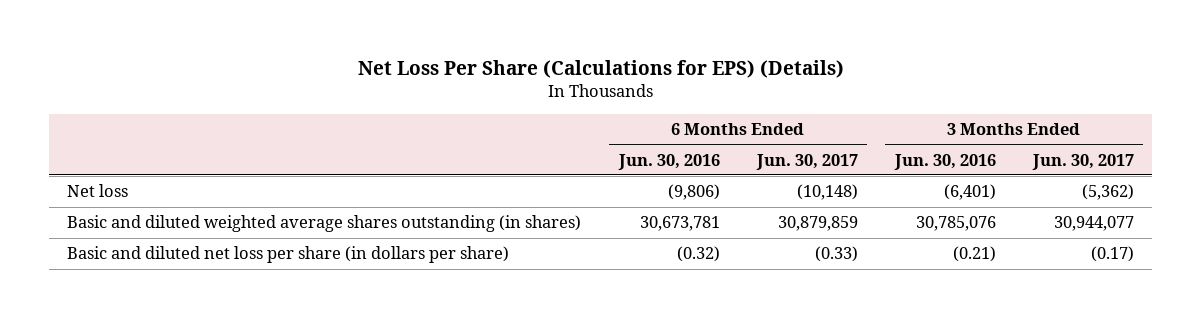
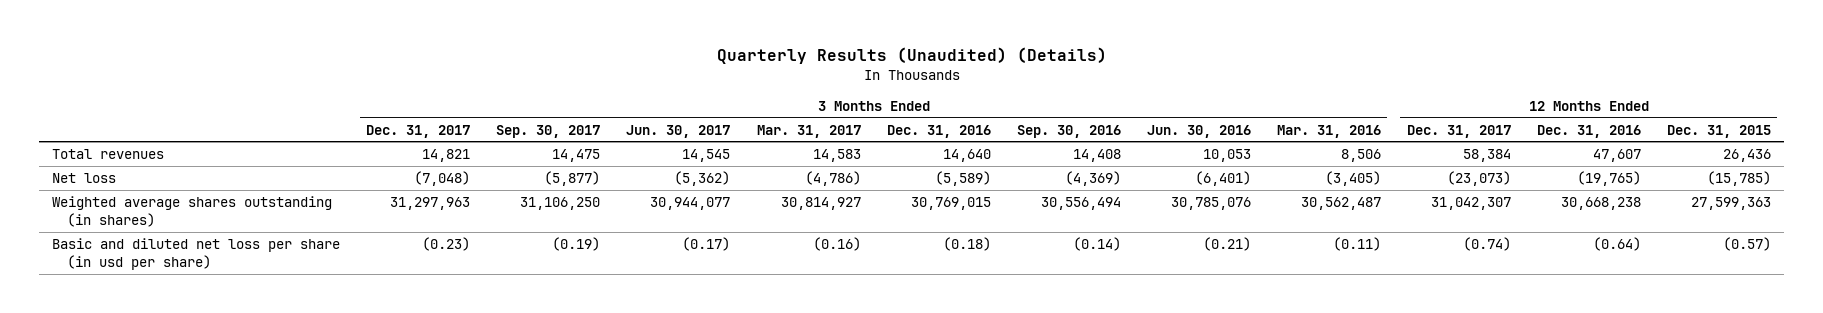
- Net Loss Per Share (Calculations for EPS) (Details)
+ Quarterly Results (Unaudited) (Details)
- | 6 Months Ended Jun. 30, 2016 | 6 Months Ended Jun. 30, 2017 | 3 Months Ended Jun. 30, 2016 | 3 Months Ended Jun. 30, 2017
+ | 3 Months Ended Dec. 31, 2017 | 3 Months Ended Sep. 30, 2017 | 3 Months Ended Jun. 30, 2017 | 3 Months Ended Mar. 31, 2017 | 3 Months Ended Dec. 31, 2016 | 3 Months Ended Sep. 30, 2016 | 3 Months Ended Jun. 30, 2016 | 3 Months Ended Mar. 31, 2016 | 12 Months Ended Dec. 31, 2017 | 12 Months Ended Dec. 31, 2016 | 12 Months Ended Dec. 31, 2015
+ Total revenues | 14,821 | 14,475 | 14,545 | 14,583 | 14,640 | 14,408 | 10,053 | 8,506 | 58,384 | 47,607 | 26,436
- Basic and diluted weighted average shares outstanding (in shares) | 30,673,781 | 30,879,859 | 30,785,076 | 30,944,077
- Basic and diluted net loss per share (in dollars per share) | (0.32) | (0.33) | (0.21) | (0.17)
+ Weighted average shares outstanding (in shares) | 31,297,963 | 31,106,250 | 30,944,077 | 30,814,927 | 30,769,015 | 30,556,494 | 30,785,076 | 30,562,487 | 31,042,307 | 30,668,238 | 27,599,363
+ Basic and diluted net loss per share (in usd per share) | (0.23) | (0.19) | (0.17) | (0.16) | (0.18) | (0.14) | (0.21) | (0.11) | (0.74) | (0.64) | (0.57)

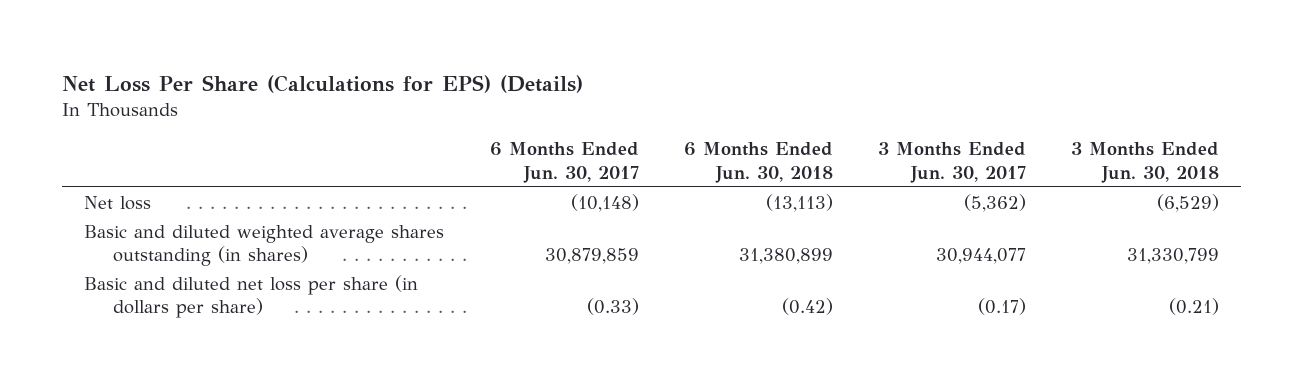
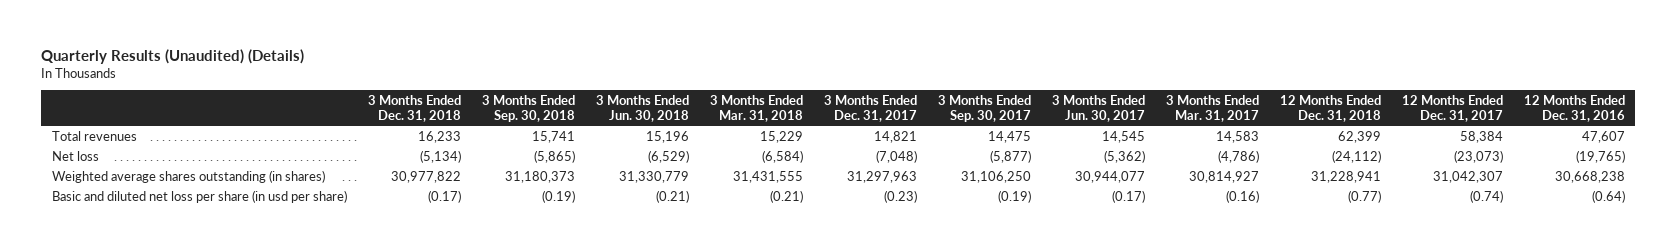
- Net Loss Per Share (Calculations for EPS) (Details)
+ Quarterly Results (Unaudited) (Details)
- | 6 Months Ended Jun. 30, 2017 | 6 Months Ended Jun. 30, 2018 | 3 Months Ended Jun. 30, 2017 | 3 Months Ended Jun. 30, 2018
+ | 3 Months Ended Dec. 31, 2018 | 3 Months Ended Sep. 30, 2018 | 3 Months Ended Jun. 30, 2018 | 3 Months Ended Mar. 31, 2018 | 3 Months Ended Dec. 31, 2017 | 3 Months Ended Sep. 30, 2017 | 3 Months Ended Jun. 30, 2017 | 3 Months Ended Mar. 31, 2017 | 12 Months Ended Dec. 31, 2018 | 12 Months Ended Dec. 31, 2017 | 12 Months Ended Dec. 31, 2016
+ Total revenues | 16,233 | 15,741 | 15,196 | 15,229 | 14,821 | 14,475 | 14,545 | 14,583 | 62,399 | 58,384 | 47,607
- Basic and diluted weighted average shares outstanding (in shares) | 30,879,859 | 31,380,899 | 30,944,077 | 31,330,799
- Basic and diluted net loss per share (in dollars per share) | (0.33) | (0.42) | (0.17) | (0.21)
+ Weighted average shares outstanding (in shares) | 30,977,822 | 31,180,373 | 31,330,779 | 31,431,555 | 31,297,963 | 31,106,250 | 30,944,077 | 30,814,927 | 31,228,941 | 31,042,307 | 30,668,238
+ Basic and diluted net loss per share (in usd per share) | (0.17) | (0.19) | (0.21) | (0.21) | (0.23) | (0.19) | (0.17) | (0.16) | (0.77) | (0.74) | (0.64)

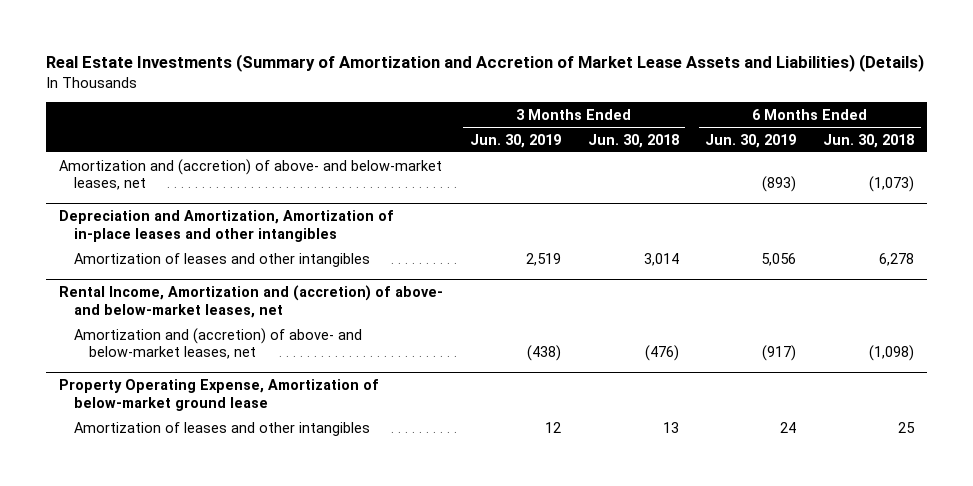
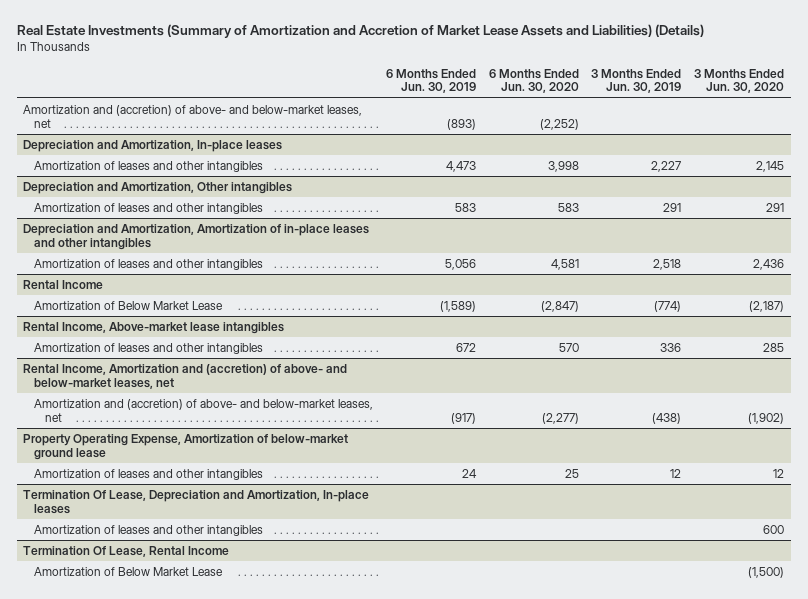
- | 3 Months Ended Jun. 30, 2019 | 3 Months Ended Jun. 30, 2018 | 6 Months Ended Jun. 30, 2019 | 6 Months Ended Jun. 30, 2018
+ | 6 Months Ended Jun. 30, 2019 | 6 Months Ended Jun. 30, 2020 | 3 Months Ended Jun. 30, 2019 | 3 Months Ended Jun. 30, 2020
+ Depreciation and Amortization, In-place leases
+ Amortization of leases and other intangibles | 4,473 | 3,998 | 2,227 | 2,145
+ Depreciation and Amortization, Other intangibles
+ Amortization of leases and other intangibles | 583 | 583 | 291 | 291
@ Depreciation and Amortization, Amortization of in-place leases and other intangibles
- Amortization of leases and other intangibles | 2,519 | 3,014 | 5,056 | 6,278
+ Amortization of leases and other intangibles | 5,056 | 4,581 | 2,518 | 2,436
+ Rental Income
+ Amortization of Below Market Lease | (1,589) | (2,847) | (774) | (2,187)
+ Rental Income, Above-market lease intangibles
+ Amortization of leases and other intangibles | 672 | 570 | 336 | 285
+ Termination Of Lease, Depreciation and Amortization, In-place leases
+ Amortization of leases and other intangibles | | | | 600
+ Termination Of Lease, Rental Income
+ Amortization of Below Market Lease | | | | (1,500)

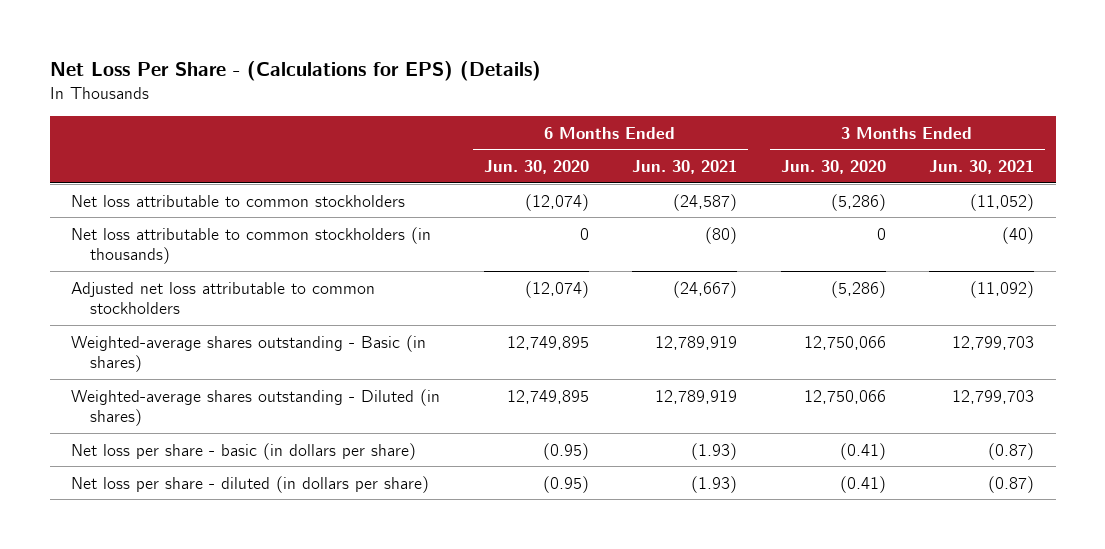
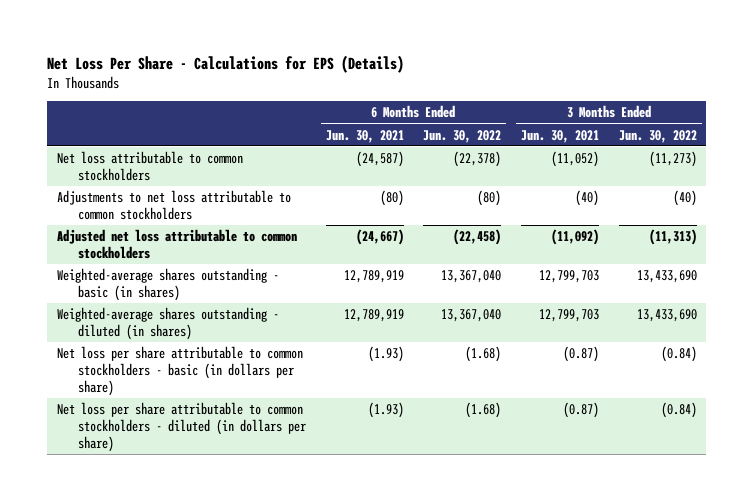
- Net Loss Per Share - (Calculations for EPS) (Details)
+ Net Loss Per Share - Calculations for EPS (Details)
- | 6 Months Ended Jun. 30, 2020 | 6 Months Ended Jun. 30, 2021 | 3 Months Ended Jun. 30, 2020 | 3 Months Ended Jun. 30, 2021
+ | 6 Months Ended Jun. 30, 2021 | 6 Months Ended Jun. 30, 2022 | 3 Months Ended Jun. 30, 2021 | 3 Months Ended Jun. 30, 2022
- Net loss attributable to common stockholders (in thousands) | 0 | (80) | 0 | (40)
+ Adjustments to net loss attributable to common stockholders | (80) | (80) | (40) | (40)
- Weighted-average shares outstanding - Basic (in shares) | 12,749,895 | 12,789,919 | 12,750,066 | 12,799,703
- Weighted-average shares outstanding - Diluted (in shares) | 12,749,895 | 12,789,919 | 12,750,066 | 12,799,703
- Net loss per share - basic (in dollars per share) | (0.95) | (1.93) | (0.41) | (0.87)
- Net loss per share - diluted (in dollars per share) | (0.95) | (1.93) | (0.41) | (0.87)
+ Weighted-average shares outstanding - basic (in shares) | 12,789,919 | 13,367,040 | 12,799,703 | 13,433,690
+ Weighted-average shares outstanding - diluted (in shares) | 12,789,919 | 13,367,040 | 12,799,703 | 13,433,690
+ Net loss per share attributable to common stockholders - basic (in dollars per share) | (1.93) | (1.68) | (0.87) | (0.84)
+ Net loss per share attributable to common stockholders - diluted (in dollars per share) | (1.93) | (1.68) | (0.87) | (0.84)

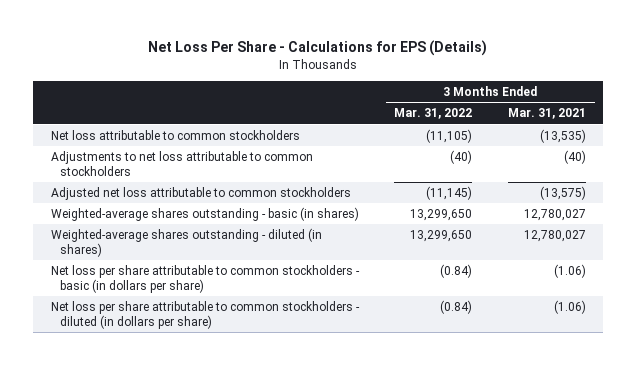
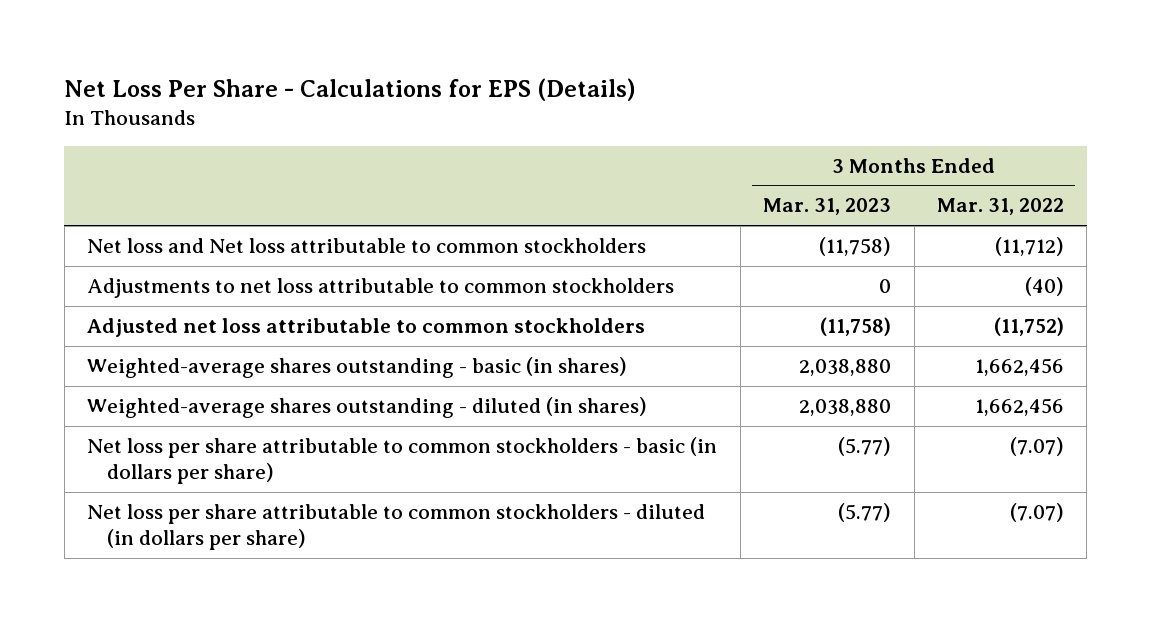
- | 3 Months Ended Mar. 31, 2022 | 3 Months Ended Mar. 31, 2021
+ | 3 Months Ended Mar. 31, 2023 | 3 Months Ended Mar. 31, 2022
- Net loss attributable to common stockholders | (11,105) | (13,535)
+ Net loss and Net loss attributable to common stockholders | (11,758) | (11,712)
- Adjusted net loss attributable to common stockholders | (11,145) | (13,575)
- Weighted-average shares outstanding - basic (in shares) | 13,299,650 | 12,780,027
- Weighted-average shares outstanding - diluted (in shares) | 13,299,650 | 12,780,027
- Net loss per share attributable to common stockholders - basic (in dollars per share) | (0.84) | (1.06)
- Net loss per share attributable to common stockholders - diluted (in dollars per share) | (0.84) | (1.06)
+ Adjusted net loss attributable to common stockholders | (11,758) | (11,752)
+ Weighted-average shares outstanding - basic (in shares) | 2,038,880 | 1,662,456
+ Weighted-average shares outstanding - diluted (in shares) | 2,038,880 | 1,662,456
+ Net loss per share attributable to common stockholders - basic (in dollars per share) | (5.77) | (7.07)
+ Net loss per share attributable to common stockholders - diluted (in dollars per share) | (5.77) | (7.07)

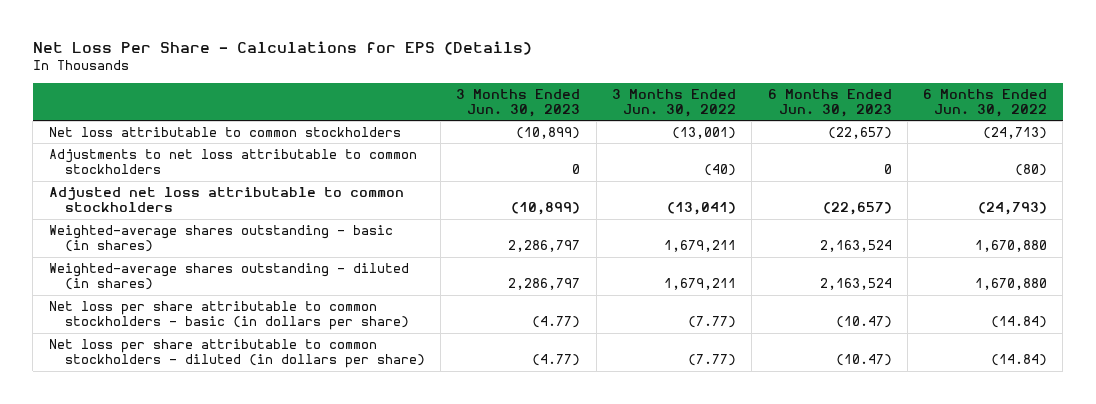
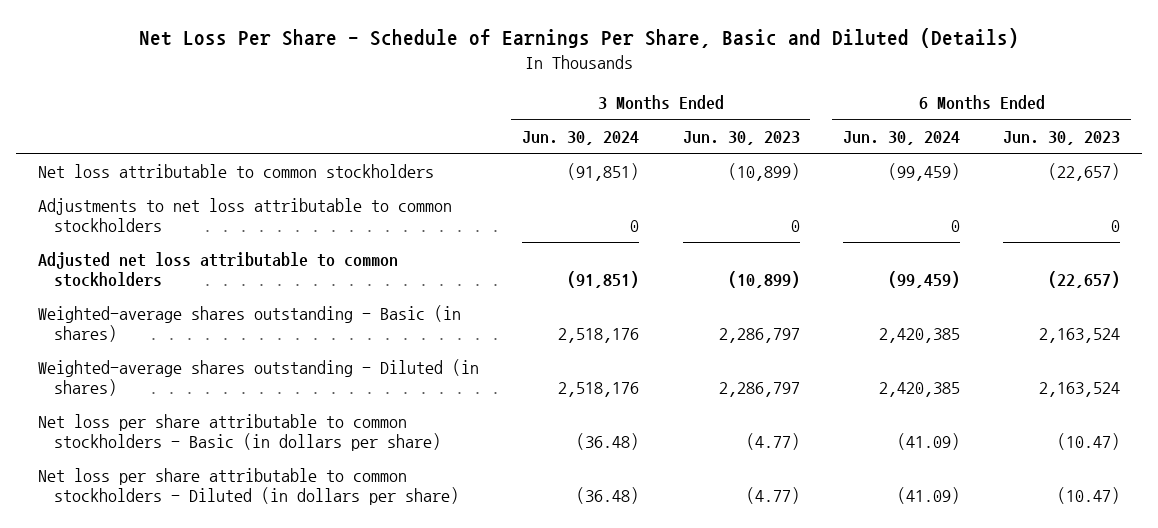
- Net Loss Per Share - Calculations for EPS (Details)
+ Net Loss Per Share - Schedule of Earnings Per Share, Basic and Diluted (Details)
- | 3 Months Ended Jun. 30, 2023 | 3 Months Ended Jun. 30, 2022 | 6 Months Ended Jun. 30, 2023 | 6 Months Ended Jun. 30, 2022
+ | 3 Months Ended Jun. 30, 2024 | 3 Months Ended Jun. 30, 2023 | 6 Months Ended Jun. 30, 2024 | 6 Months Ended Jun. 30, 2023
- Weighted-average shares outstanding - basic (in shares) | 2,286,797 | 1,679,211 | 2,163,524 | 1,670,880
- Weighted-average shares outstanding - diluted (in shares) | 2,286,797 | 1,679,211 | 2,163,524 | 1,670,880
- Net loss per share attributable to common stockholders - basic (in dollars per share) | (4.77) | (7.77) | (10.47) | (14.84)
- Net loss per share attributable to common stockholders - diluted (in dollars per share) | (4.77) | (7.77) | (10.47) | (14.84)
+ Weighted-average shares outstanding - Basic (in shares) | 2,518,176 | 2,286,797 | 2,420,385 | 2,163,524
+ Weighted-average shares outstanding - Diluted (in shares) | 2,518,176 | 2,286,797 | 2,420,385 | 2,163,524
+ Net loss per share attributable to common stockholders - Basic (in dollars per share) | (36.48) | (4.77) | (41.09) | (10.47)
+ Net loss per share attributable to common stockholders - Diluted (in dollars per share) | (36.48) | (4.77) | (41.09) | (10.47)

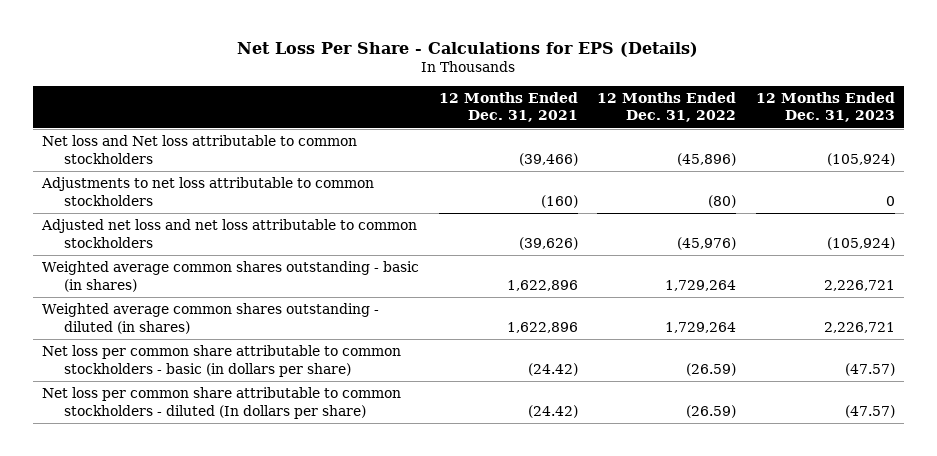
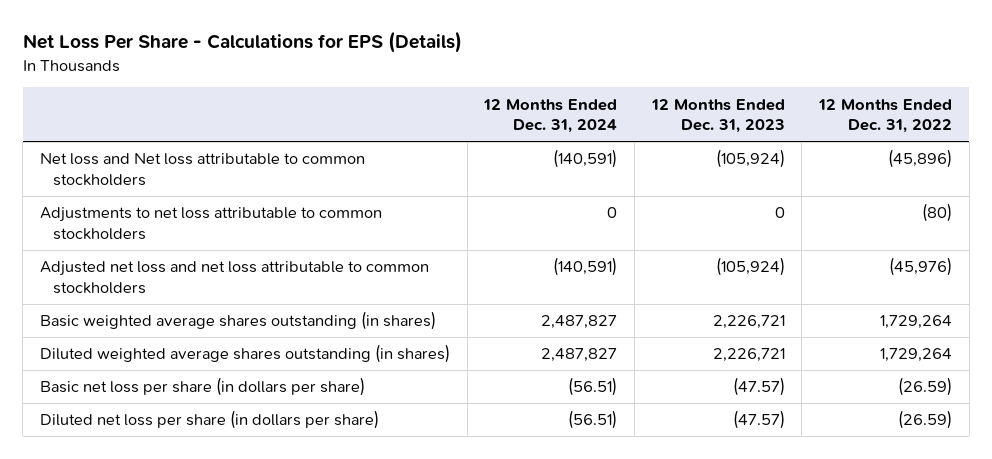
- | 12 Months Ended Dec. 31, 2021 | 12 Months Ended Dec. 31, 2022 | 12 Months Ended Dec. 31, 2023
+ | 12 Months Ended Dec. 31, 2024 | 12 Months Ended Dec. 31, 2023 | 12 Months Ended Dec. 31, 2022
- Weighted average common shares outstanding - basic (in shares) | 1,622,896 | 1,729,264 | 2,226,721
- Weighted average common shares outstanding - diluted (in shares) | 1,622,896 | 1,729,264 | 2,226,721
- Net loss per common share attributable to common stockholders - basic (in dollars per share) | (24.42) | (26.59) | (47.57)
- Net loss per common share attributable to common stockholders - diluted (In dollars per share) | (24.42) | (26.59) | (47.57)
+ Basic weighted average shares outstanding (in shares) | 2,487,827 | 2,226,721 | 1,729,264
+ Diluted weighted average shares outstanding (in shares) | 2,487,827 | 2,226,721 | 1,729,264
+ Basic net loss per share (in dollars per share) | (56.51) | (47.57) | (26.59)
+ Diluted net loss per share (in dollars per share) | (56.51) | (47.57) | (26.59)

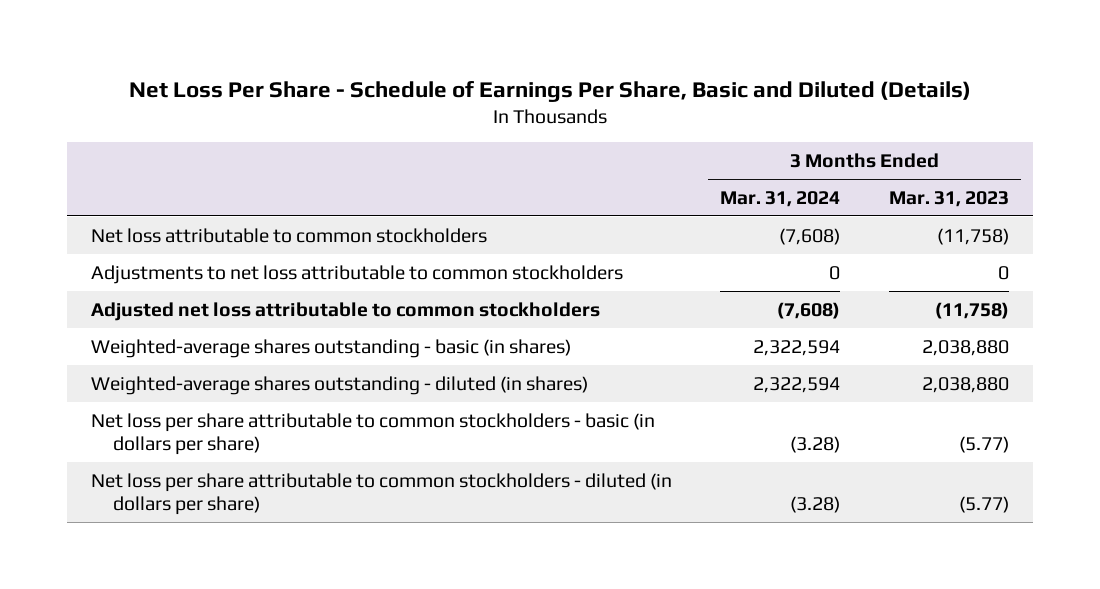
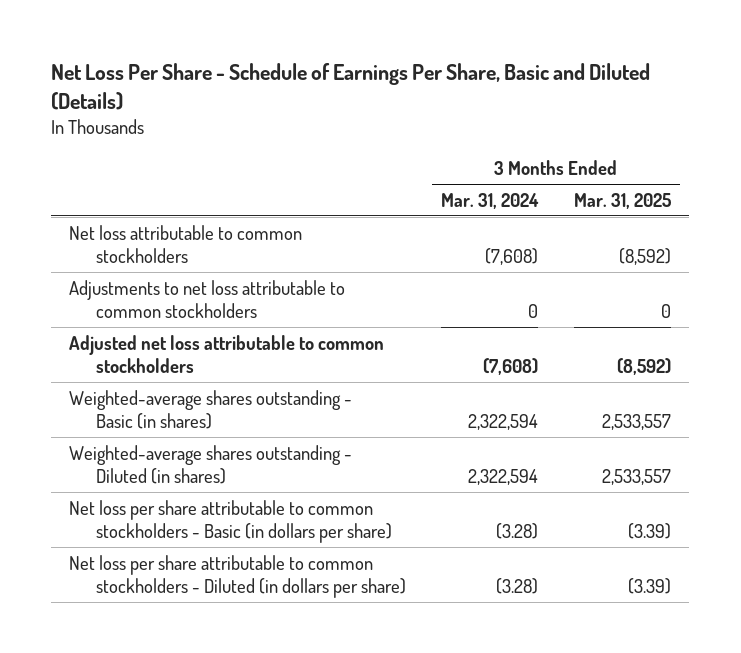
- | 3 Months Ended Mar. 31, 2024 | 3 Months Ended Mar. 31, 2023
+ | 3 Months Ended Mar. 31, 2024 | 3 Months Ended Mar. 31, 2025
- Weighted-average shares outstanding - basic (in shares) | 2,322,594 | 2,038,880
- Weighted-average shares outstanding - diluted (in shares) | 2,322,594 | 2,038,880
- Net loss per share attributable to common stockholders - basic (in dollars per share) | (3.28) | (5.77)
- Net loss per share attributable to common stockholders - diluted (in dollars per share) | (3.28) | (5.77)
+ Weighted-average shares outstanding - Basic (in shares) | 2,322,594 | 2,533,557
+ Weighted-average shares outstanding - Diluted (in shares) | 2,322,594 | 2,533,557
+ Net loss per share attributable to common stockholders - Basic (in dollars per share) | (3.28) | (3.39)
+ Net loss per share attributable to common stockholders - Diluted (in dollars per share) | (3.28) | (3.39)

